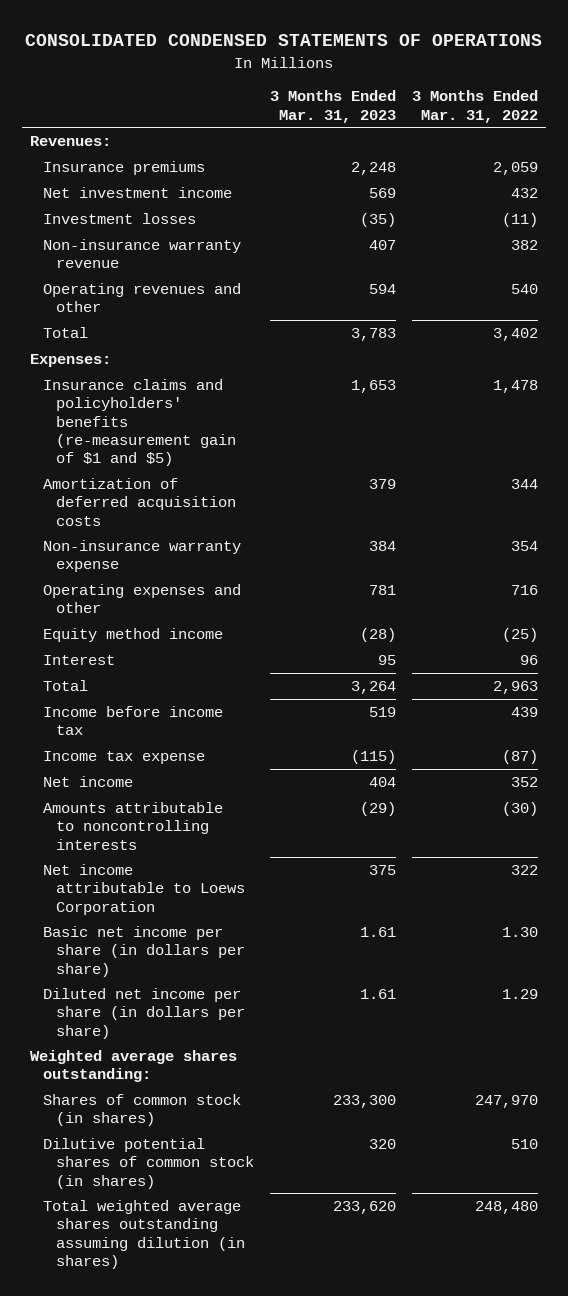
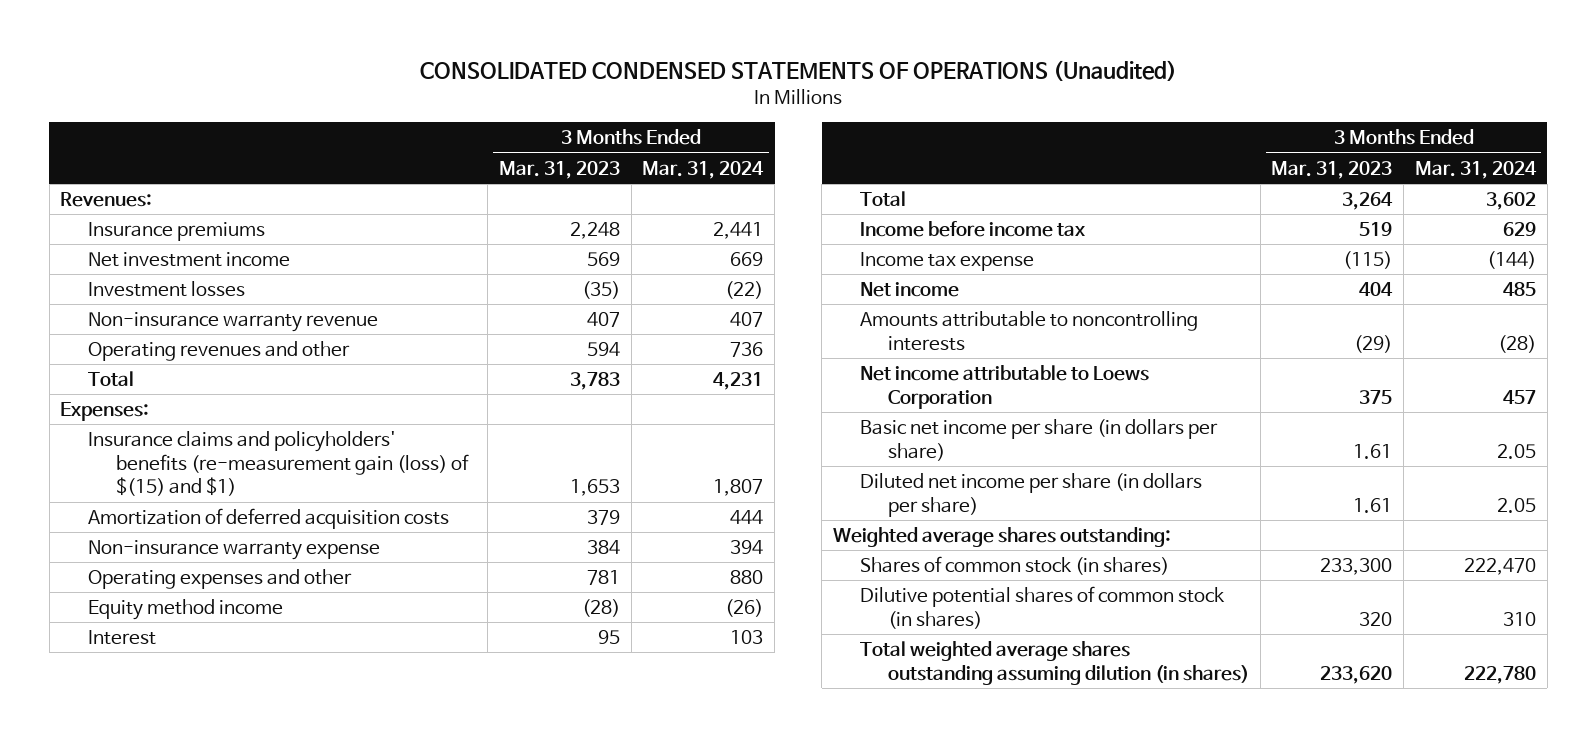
- CONSOLIDATED CONDENSED STATEMENTS OF OPERATIONS
+ CONSOLIDATED CONDENSED STATEMENTS OF OPERATIONS (Unaudited)
- | 3 Months Ended Mar. 31, 2023 | 3 Months Ended Mar. 31, 2022
+ | 3 Months Ended Mar. 31, 2023 | 3 Months Ended Mar. 31, 2024
- Insurance claims and policyholders' benefits (re-measurement gain of $1 and $5) | 1,653 | 1,478
+ Insurance claims and policyholders' benefits (re-measurement gain (loss) of $(15) and $1) | 1,653 | 1,807

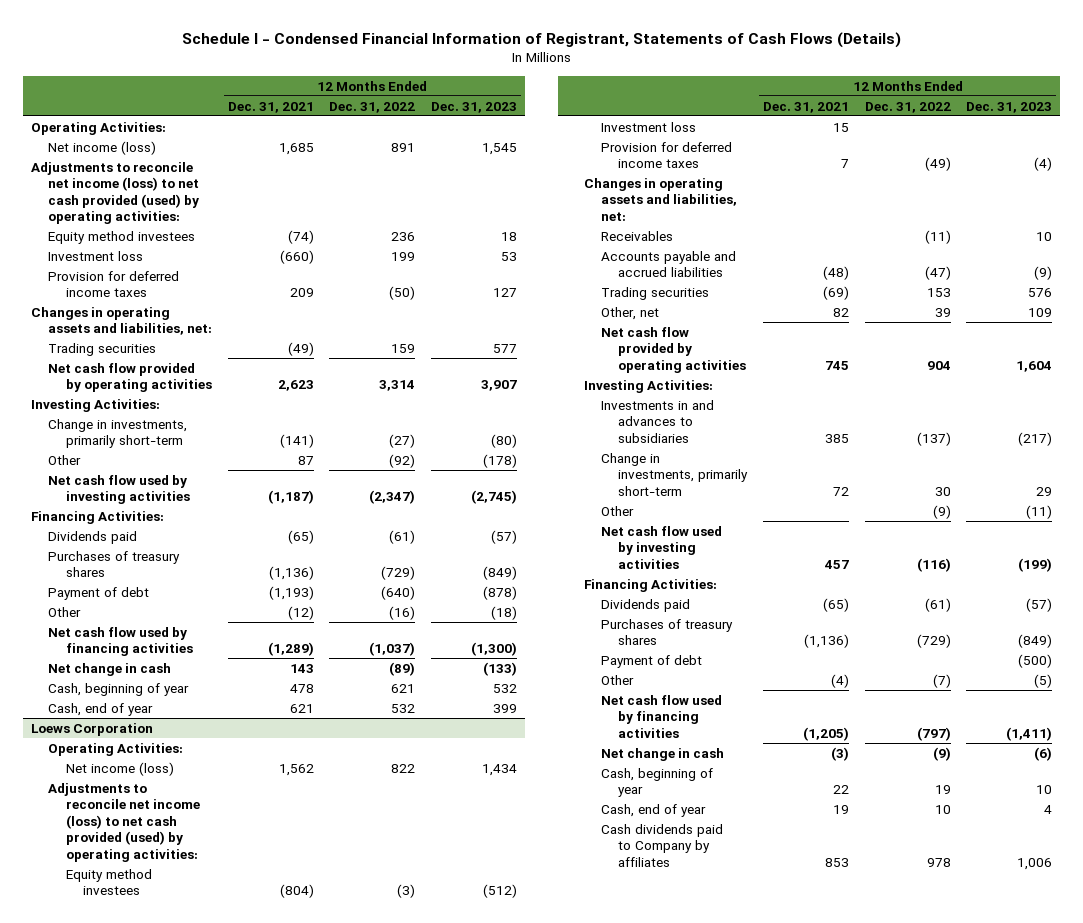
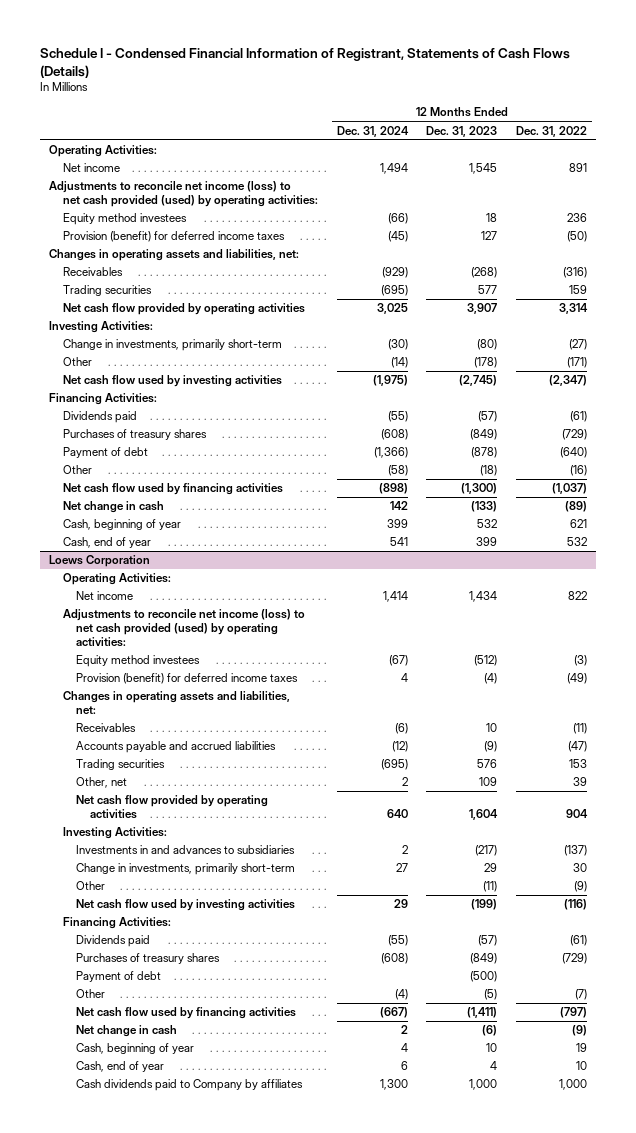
- | 12 Months Ended Dec. 31, 2021 | 12 Months Ended Dec. 31, 2022 | 12 Months Ended Dec. 31, 2023
+ | 12 Months Ended Dec. 31, 2024 | 12 Months Ended Dec. 31, 2023 | 12 Months Ended Dec. 31, 2022
- Net income (loss) | 1,685 | 891 | 1,545
+ Net income | 1,494 | 1,545 | 891
- Investment loss | (660) | 199 | 53
- Provision for deferred income taxes | 209 | (50) | 127
+ Provision (benefit) for deferred income taxes | (45) | 127 | (50)
+ Receivables | (929) | (268) | (316)
- Other | 87 | (92) | (178)
+ Other | (14) | (178) | (171)
@ Loews Corporation
- Net income (loss) | 1,562 | 822 | 1,434
+ Net income | 1,414 | 1,434 | 822
- Investment loss | 15 | |
- Provision for deferred income taxes | 7 | (49) | (4)
+ Provision (benefit) for deferred income taxes | 4 | (4) | (49)
- Cash dividends paid to Company by affiliates | 853 | 978 | 1,006
+ Cash dividends paid to Company by affiliates | 1,300 | 1,000 | 1,000

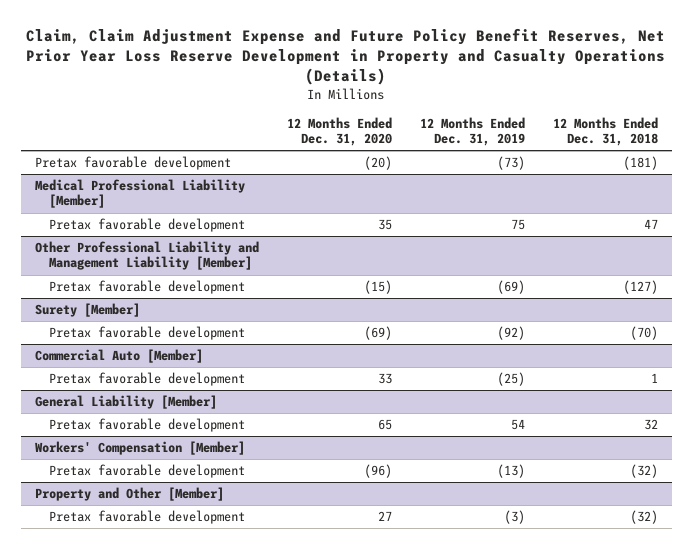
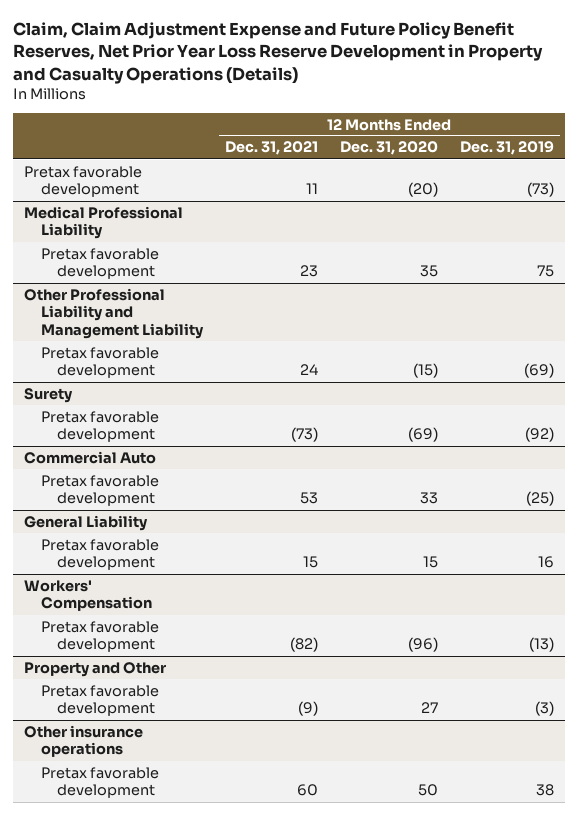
- | 12 Months Ended Dec. 31, 2020 | 12 Months Ended Dec. 31, 2019 | 12 Months Ended Dec. 31, 2018
+ | 12 Months Ended Dec. 31, 2021 | 12 Months Ended Dec. 31, 2020 | 12 Months Ended Dec. 31, 2019
- Medical Professional Liability [Member]
+ Medical Professional Liability
- Other Professional Liability and Management Liability [Member]
+ Other Professional Liability and Management Liability
- Surety [Member]
+ Surety
- Commercial Auto [Member]
+ Commercial Auto
- General Liability [Member]
- Pretax favorable development | 65 | 54 | 32
- Workers' Compensation [Member]
+ General Liability
+ Pretax favorable development | 15 | 15 | 16
+ Workers' Compensation
- Property and Other [Member]
+ Property and Other
+ Other insurance operations
+ Pretax favorable development | 60 | 50 | 38

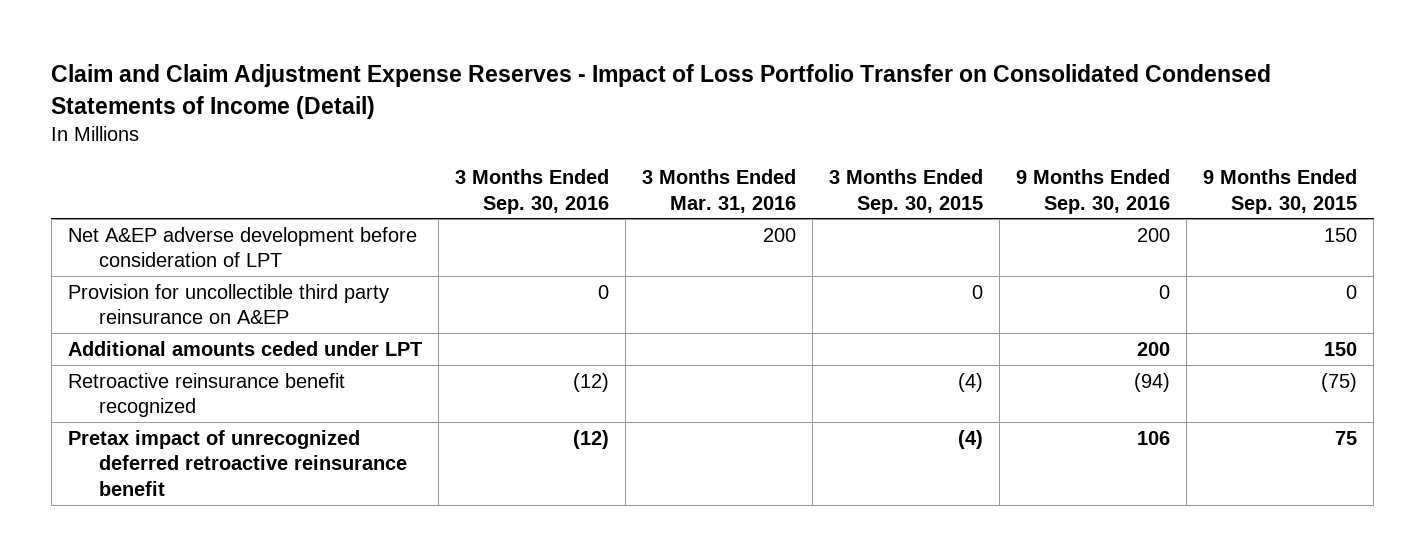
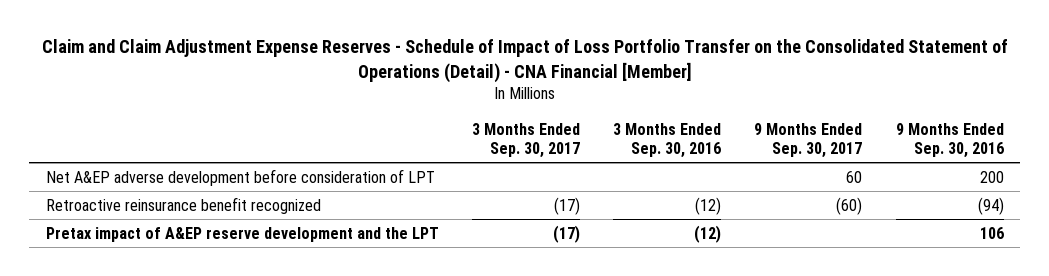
- Claim and Claim Adjustment Expense Reserves - Impact of Loss Portfolio Transfer on Consolidated Condensed Statements of Income (Detail)
+ Claim and Claim Adjustment Expense Reserves - Schedule of Impact of Loss Portfolio Transfer on the Consolidated Statement of Operations (Detail) - CNA Financial [Member]
- | 3 Months Ended Sep. 30, 2016 | 3 Months Ended Mar. 31, 2016 | 3 Months Ended Sep. 30, 2015 | 9 Months Ended Sep. 30, 2016 | 9 Months Ended Sep. 30, 2015
+ | 3 Months Ended Sep. 30, 2017 | 3 Months Ended Sep. 30, 2016 | 9 Months Ended Sep. 30, 2017 | 9 Months Ended Sep. 30, 2016
- Provision for uncollectible third party reinsurance on A&EP | 0 | | 0 | 0 | 0
- Additional amounts ceded under LPT | | | | 200 | 150
- Pretax impact of unrecognized deferred retroactive reinsurance benefit | (12) | | (4) | 106 | 75
+ Pretax impact of A&EP reserve development and the LPT | (17) | (12) | | 106

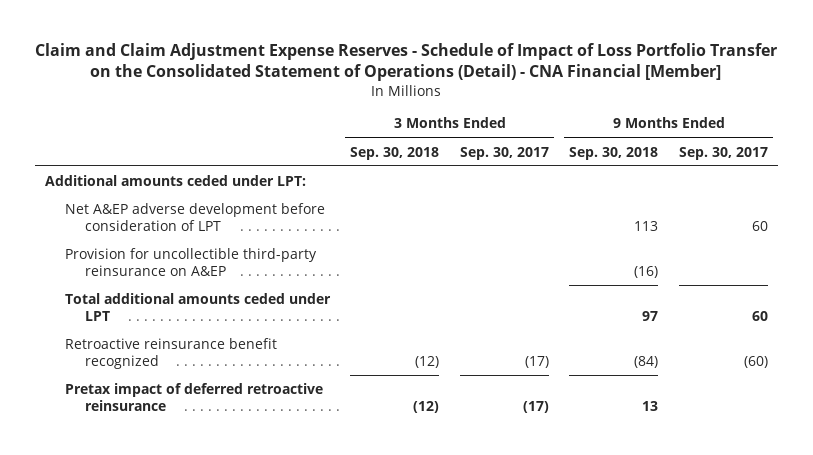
- | 3 Months Ended Sep. 30, 2017 | 3 Months Ended Sep. 30, 2016 | 9 Months Ended Sep. 30, 2017 | 9 Months Ended Sep. 30, 2016
+ | 3 Months Ended Sep. 30, 2018 | 3 Months Ended Sep. 30, 2017 | 9 Months Ended Sep. 30, 2018 | 9 Months Ended Sep. 30, 2017
+ Additional amounts ceded under LPT:
+ Provision for uncollectible third-party reinsurance on A&EP | | | (16) |
+ Total additional amounts ceded under LPT | | | 97 | 60
- Pretax impact of A&EP reserve development and the LPT | (17) | (12) | | 106
+ Pretax impact of deferred retroactive reinsurance | (12) | (17) | 13 |

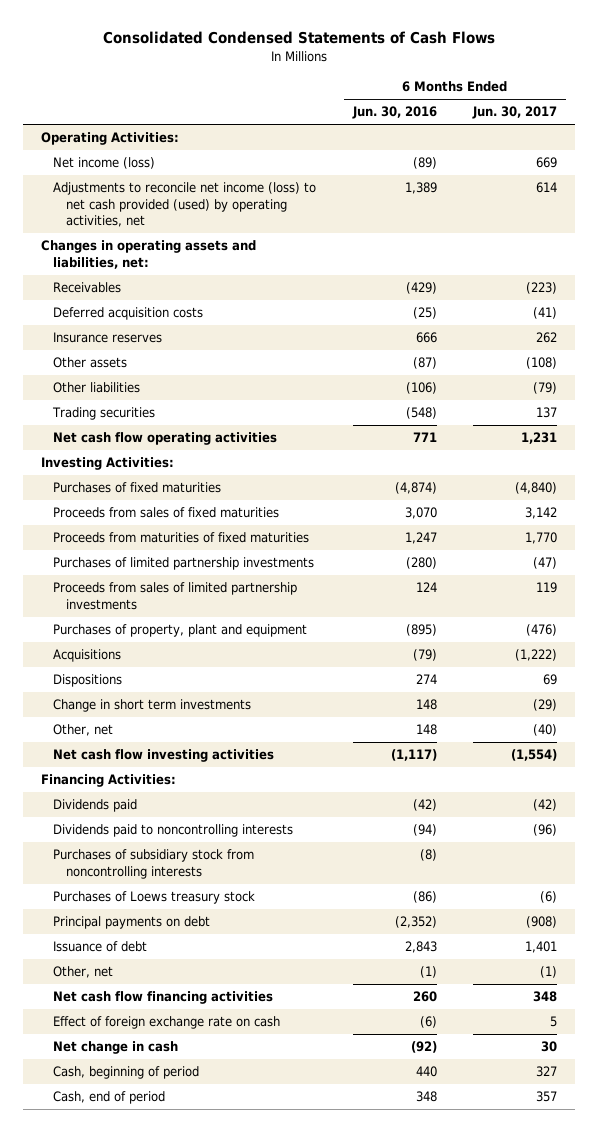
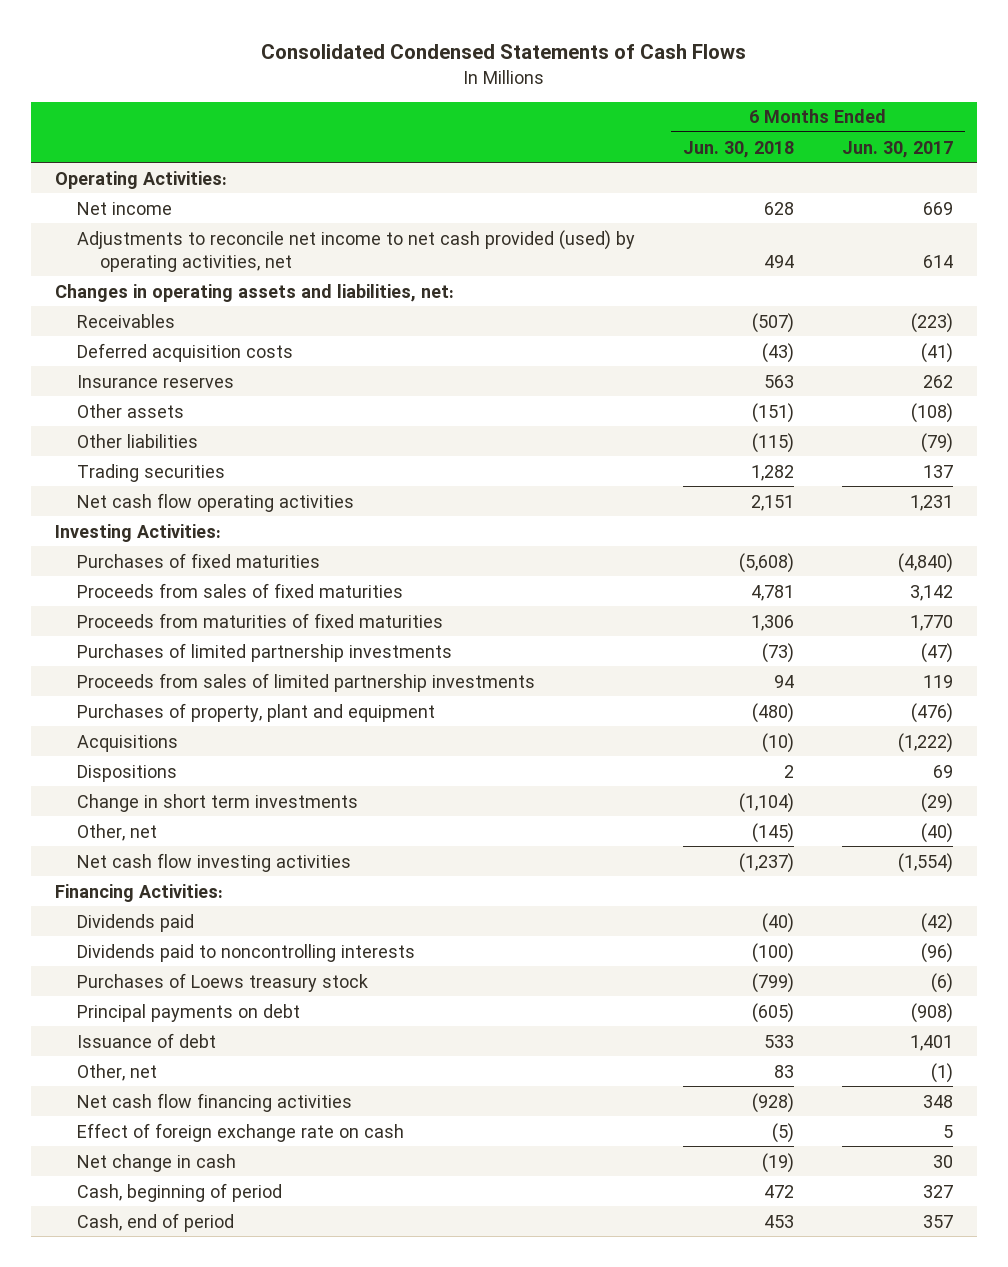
- | 6 Months Ended Jun. 30, 2016 | 6 Months Ended Jun. 30, 2017
+ | 6 Months Ended Jun. 30, 2018 | 6 Months Ended Jun. 30, 2017
- Net income (loss) | (89) | 669
- Adjustments to reconcile net income (loss) to net cash provided (used) by operating activities, net | 1,389 | 614
+ Net income | 628 | 669
+ Adjustments to reconcile net income to net cash provided (used) by operating activities, net | 494 | 614
- Purchases of subsidiary stock from noncontrolling interests | (8) |

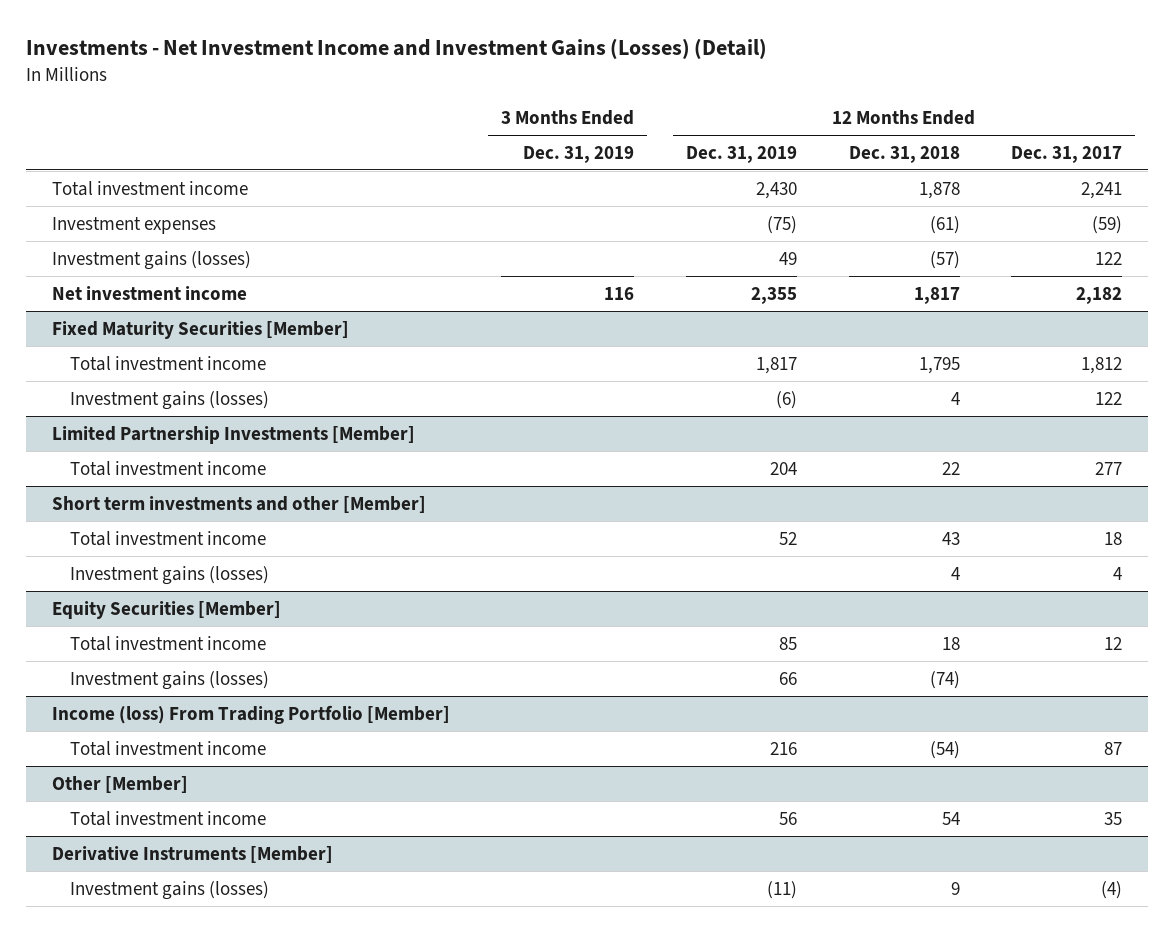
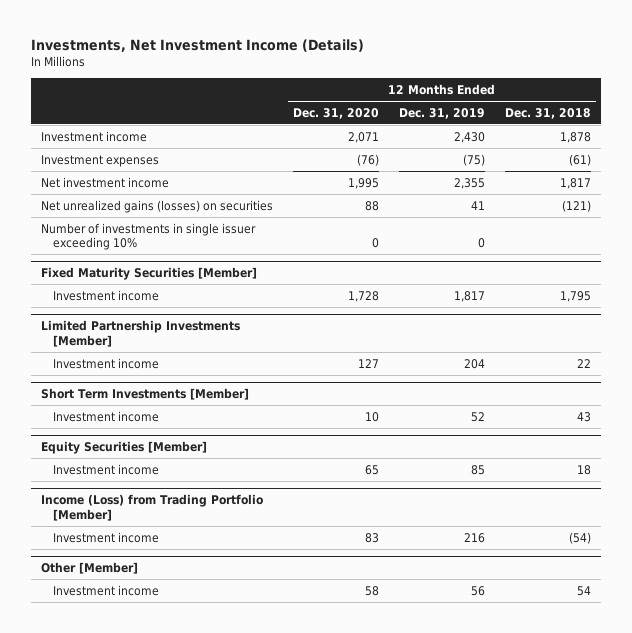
- Investments - Net Investment Income and Investment Gains (Losses) (Detail)
+ Investments, Net Investment Income (Details)
- | 3 Months Ended Dec. 31, 2019 | 12 Months Ended Dec. 31, 2019 | 12 Months Ended Dec. 31, 2018 | 12 Months Ended Dec. 31, 2017
+ | 12 Months Ended Dec. 31, 2020 | 12 Months Ended Dec. 31, 2019 | 12 Months Ended Dec. 31, 2018
- Total investment income | | 2,430 | 1,878 | 2,241
+ Investment income | 2,071 | 2,430 | 1,878
- Investment gains (losses) | | 49 | (57) | 122
+ Net unrealized gains (losses) on securities | 88 | 41 | (121)
+ Number of investments in single issuer exceeding 10% | 0 | 0 |
@ Fixed Maturity Securities [Member]
- Total investment income | | 1,817 | 1,795 | 1,812
- Investment gains (losses) | | (6) | 4 | 122
+ Investment income | 1,728 | 1,817 | 1,795
@ Limited Partnership Investments [Member]
- Total investment income | | 204 | 22 | 277
- Short term investments and other [Member]
- Total investment income | | 52 | 43 | 18
- Investment gains (losses) | | | 4 | 4
@ Limited Partnership Investments [Member]
+ Investment income | 127 | 204 | 22
+ Short Term Investments [Member]
+ Investment income | 10 | 52 | 43
@ Equity Securities [Member]
- Total investment income | | 85 | 18 | 12
- Investment gains (losses) | | 66 | (74) |
- Income (loss) From Trading Portfolio [Member]
- Total investment income | | 216 | (54) | 87
@ Equity Securities [Member]
+ Investment income | 65 | 85 | 18
+ Income (Loss) from Trading Portfolio [Member]
+ Investment income | 83 | 216 | (54)
@ Other [Member]
- Total investment income | | 56 | 54 | 35
- Derivative Instruments [Member]
- Investment gains (losses) | | (11) | 9 | (4)
@ Other [Member]
+ Investment income | 58 | 56 | 54

